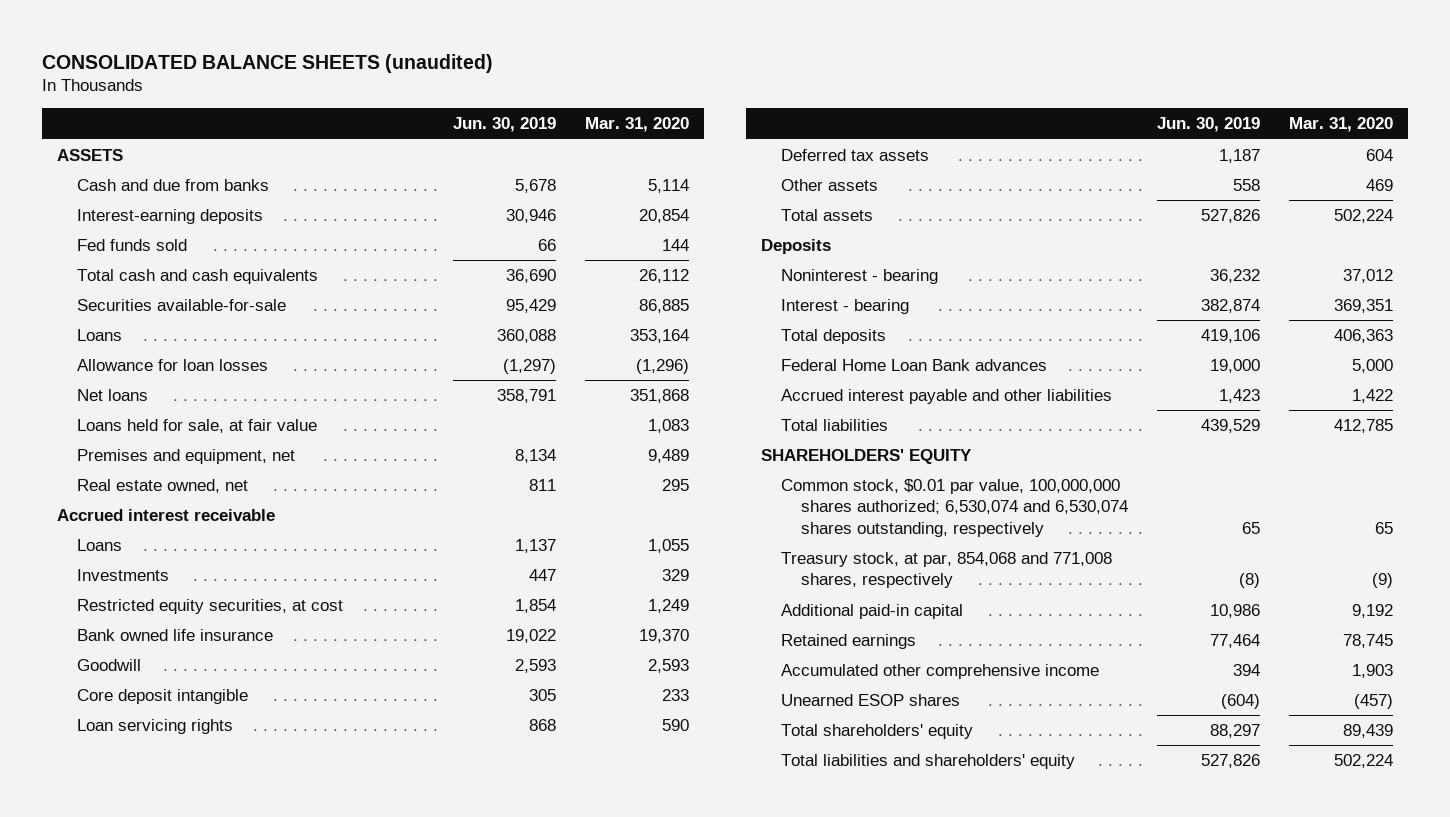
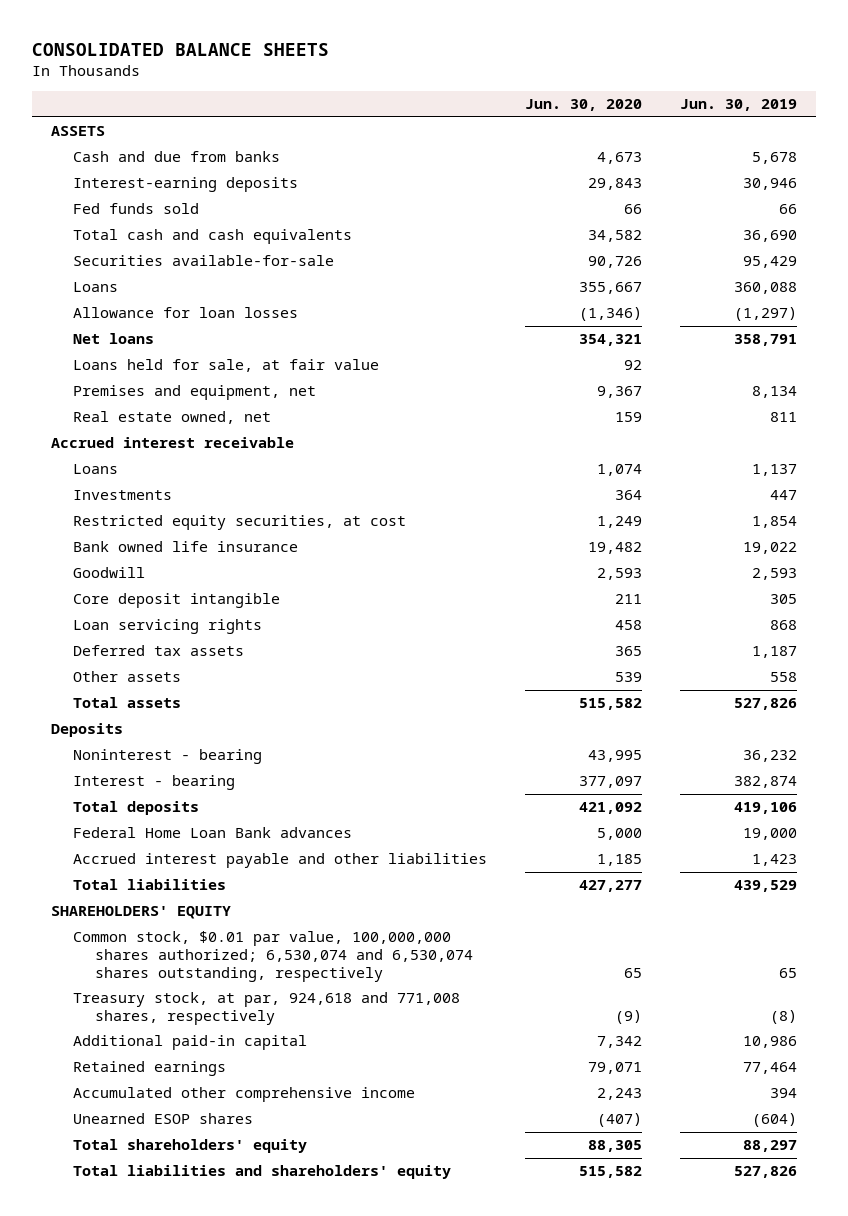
- CONSOLIDATED BALANCE SHEETS (unaudited)
+ CONSOLIDATED BALANCE SHEETS
- | Jun. 30, 2019 | Mar. 31, 2020
+ | Jun. 30, 2020 | Jun. 30, 2019
- Treasury stock, at par, 854,068 and 771,008 shares, respectively | (8) | (9)
+ Treasury stock, at par, 924,618 and 771,008 shares, respectively | (9) | (8)

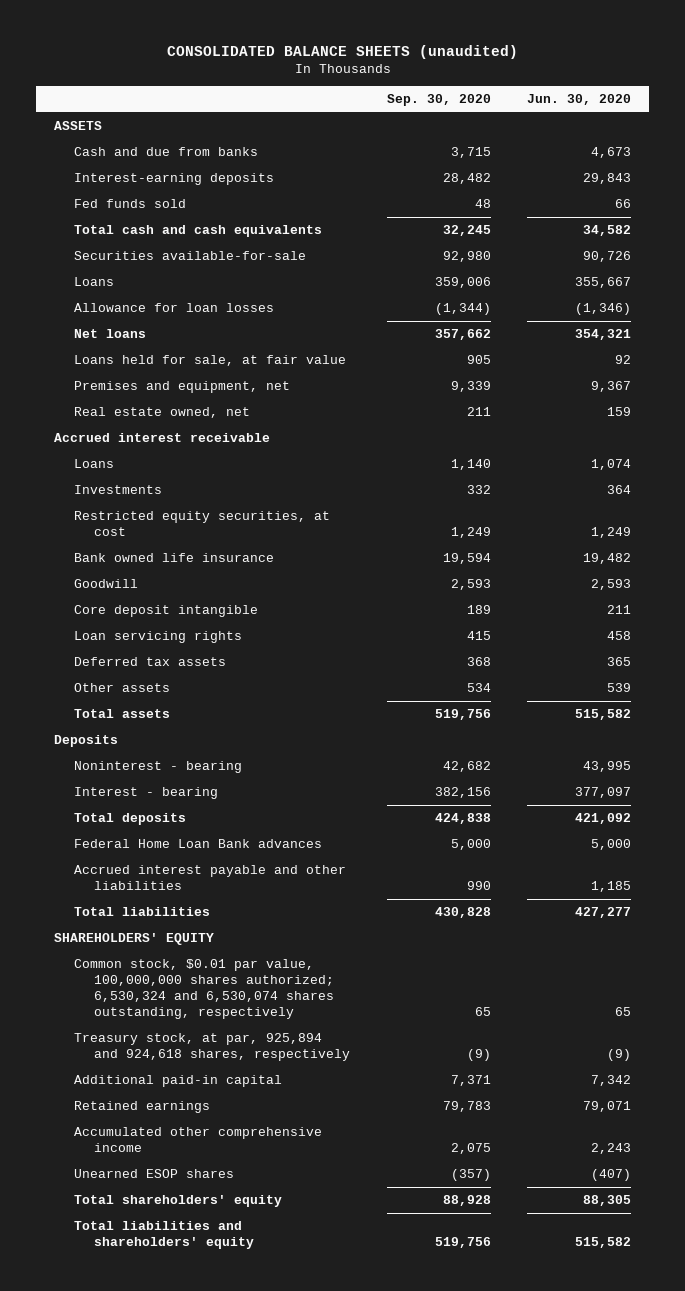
- CONSOLIDATED BALANCE SHEETS
+ CONSOLIDATED BALANCE SHEETS (unaudited)
- | Jun. 30, 2020 | Jun. 30, 2019
+ | Sep. 30, 2020 | Jun. 30, 2020
- Common stock, $0.01 par value, 100,000,000 shares authorized; 6,530,074 and 6,530,074 shares outstanding, respectively | 65 | 65
- Treasury stock, at par, 924,618 and 771,008 shares, respectively | (9) | (8)
+ Common stock, $0.01 par value, 100,000,000 shares authorized; 6,530,324 and 6,530,074 shares outstanding, respectively | 65 | 65
+ Treasury stock, at par, 925,894 and 924,618 shares, respectively | (9) | (9)

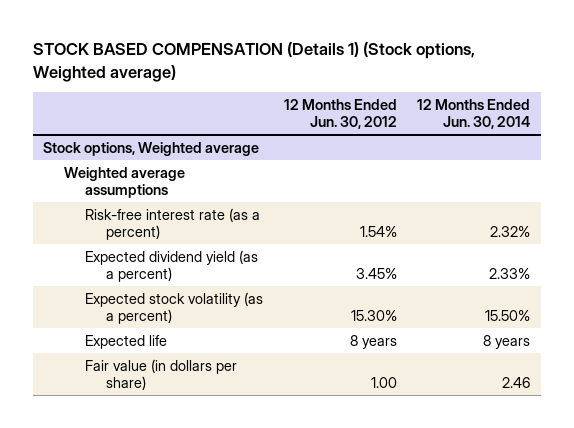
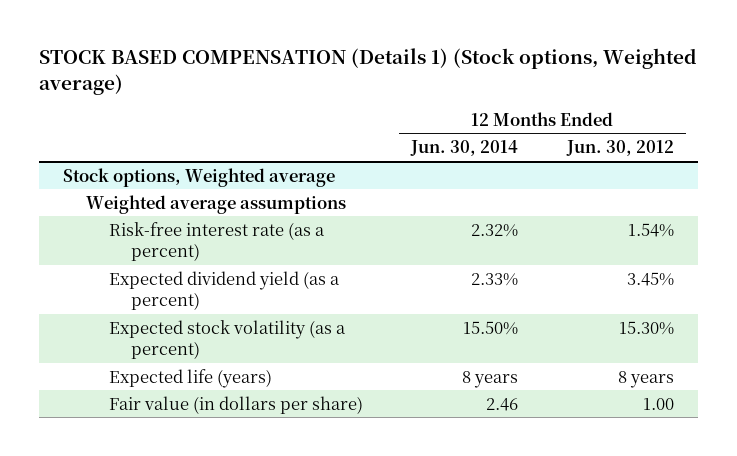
- | 12 Months Ended Jun. 30, 2012 | 12 Months Ended Jun. 30, 2014
+ | 12 Months Ended Jun. 30, 2014 | 12 Months Ended Jun. 30, 2012
@ Stock options, Weighted average
- Expected life | 8 years | 8 years
+ Expected life (years) | 8 years | 8 years

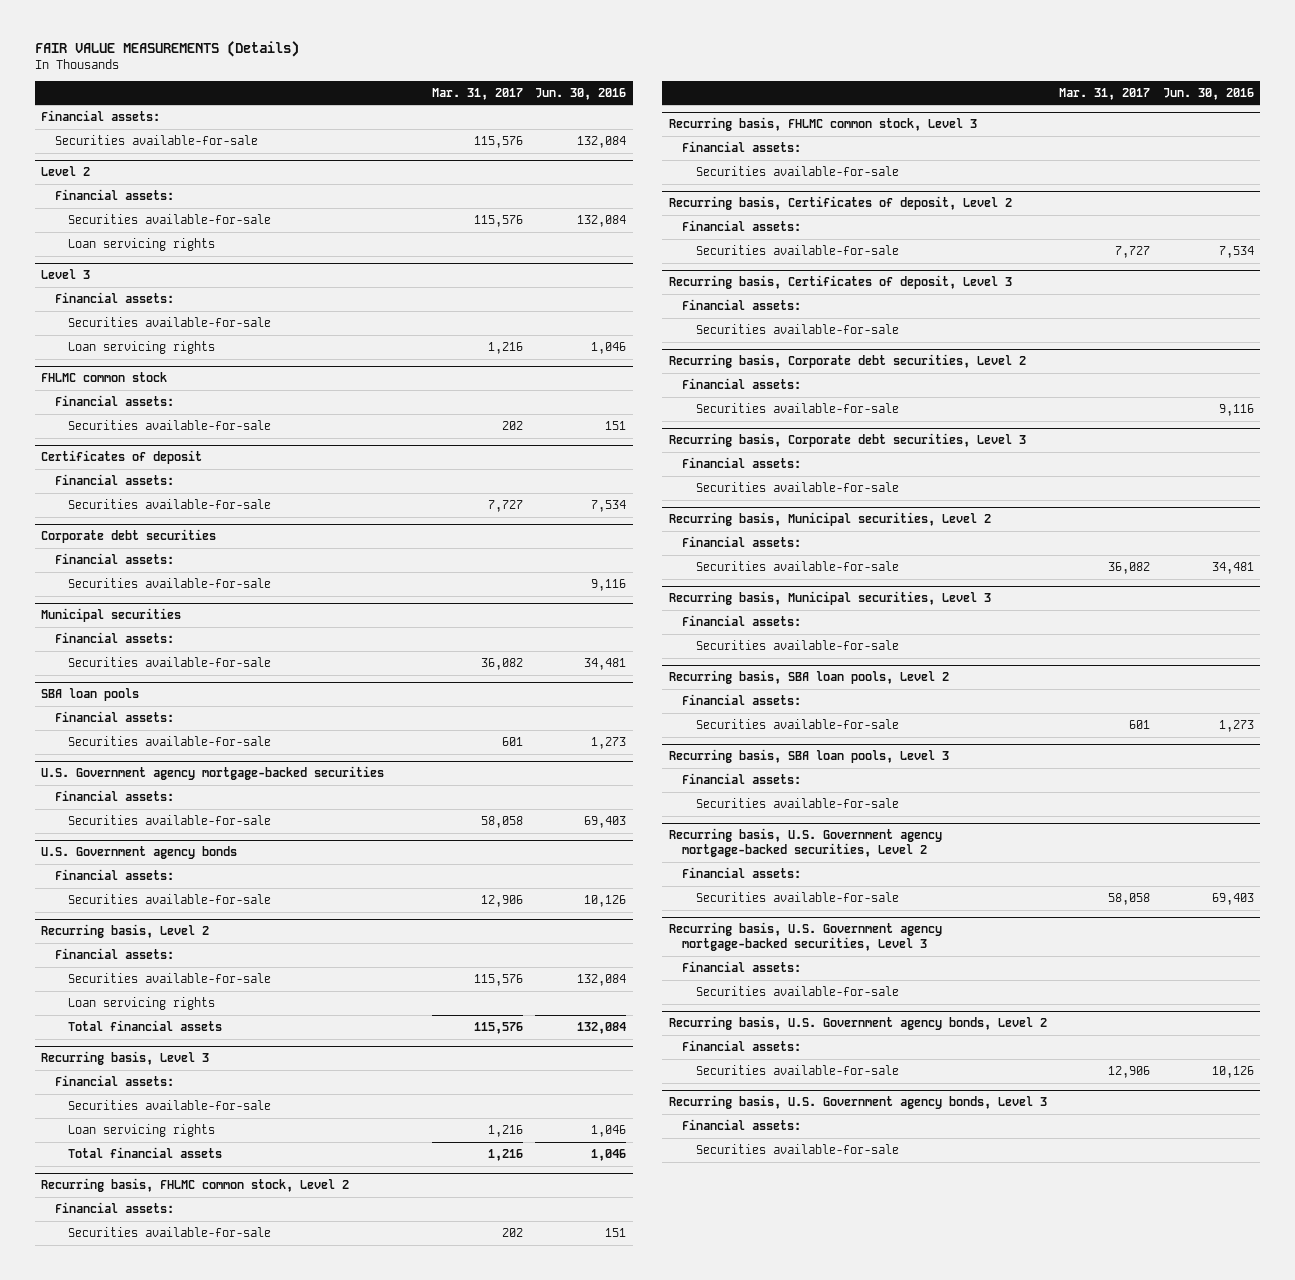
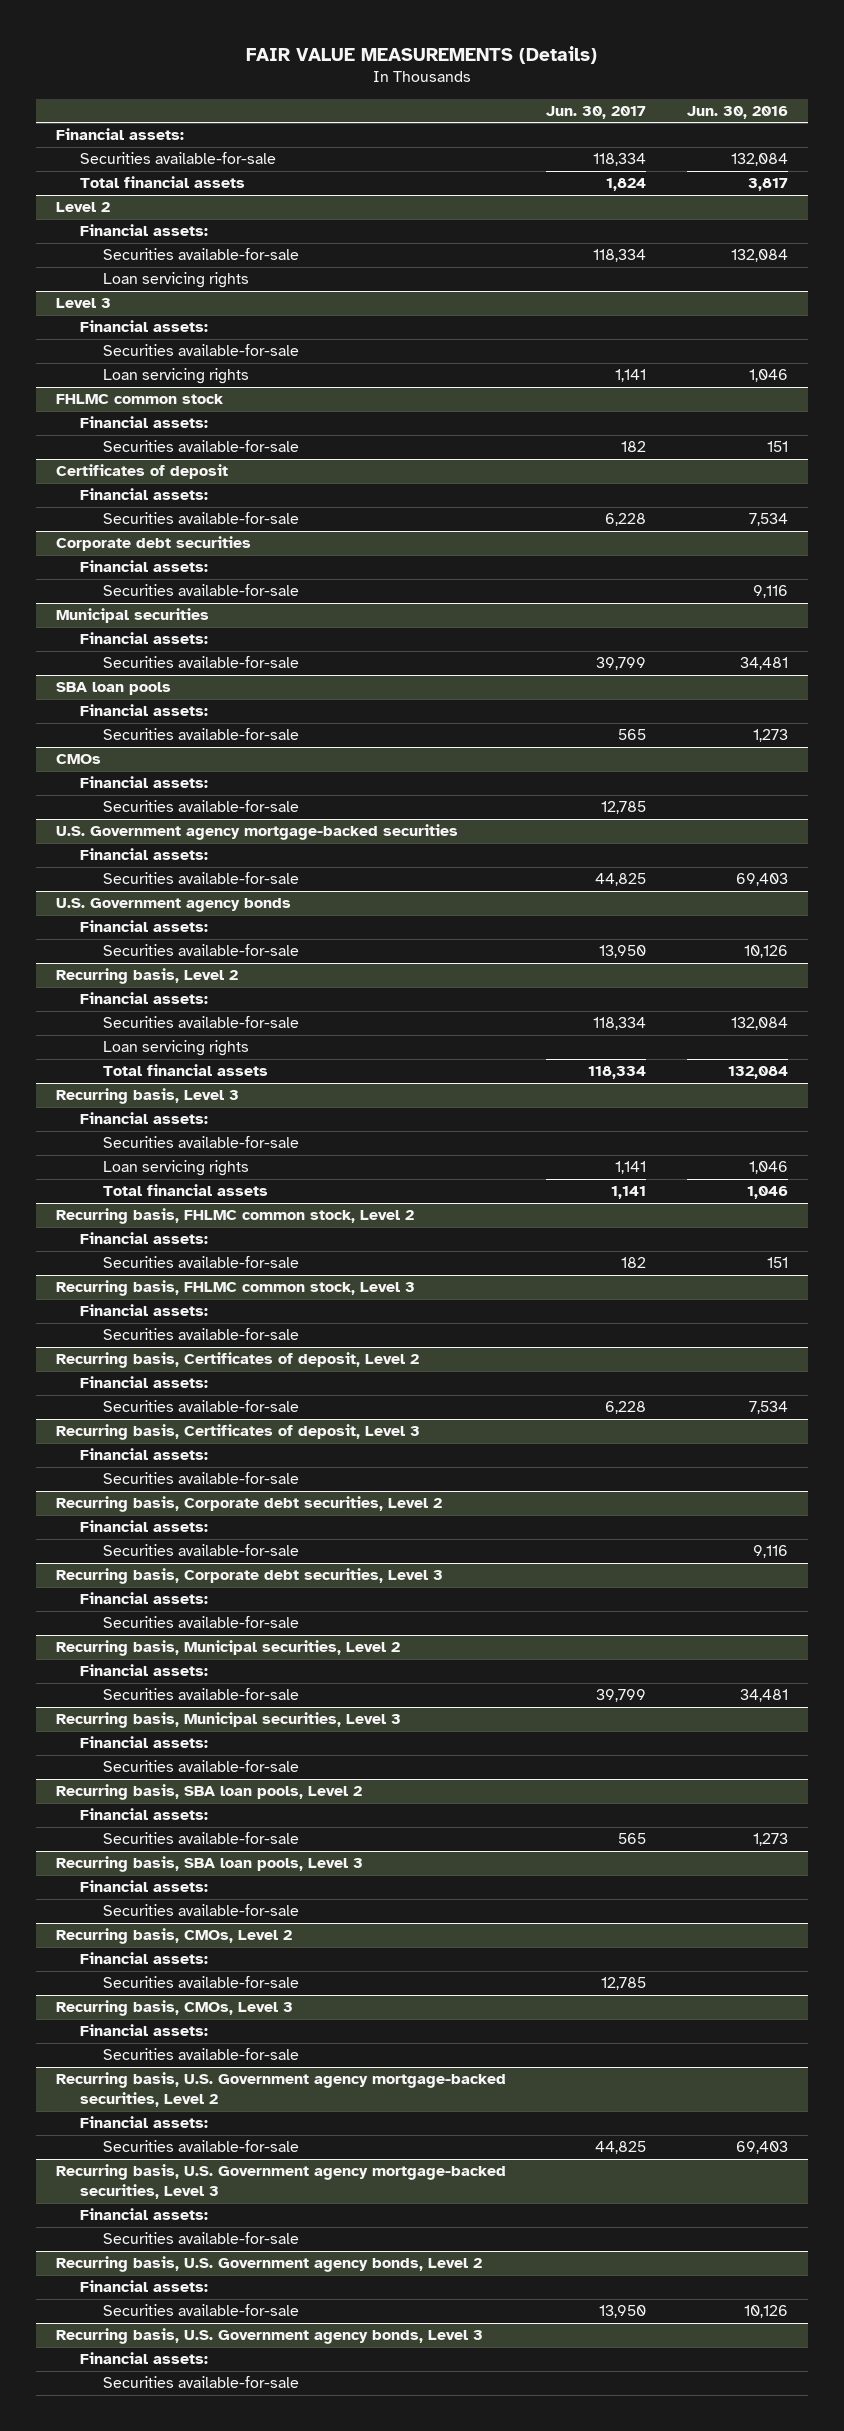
- | Mar. 31, 2017 | Jun. 30, 2016
+ | Jun. 30, 2017 | Jun. 30, 2016
+ Total financial assets | 1,824 | 3,817
+ CMOs
+ Financial assets:
+ Securities available-for-sale | 12,785 |
+ Recurring basis, CMOs, Level 2
+ Financial assets:
+ Securities available-for-sale | 12,785 |
+ Recurring basis, CMOs, Level 3
+ Financial assets:
+ Securities available-for-sale

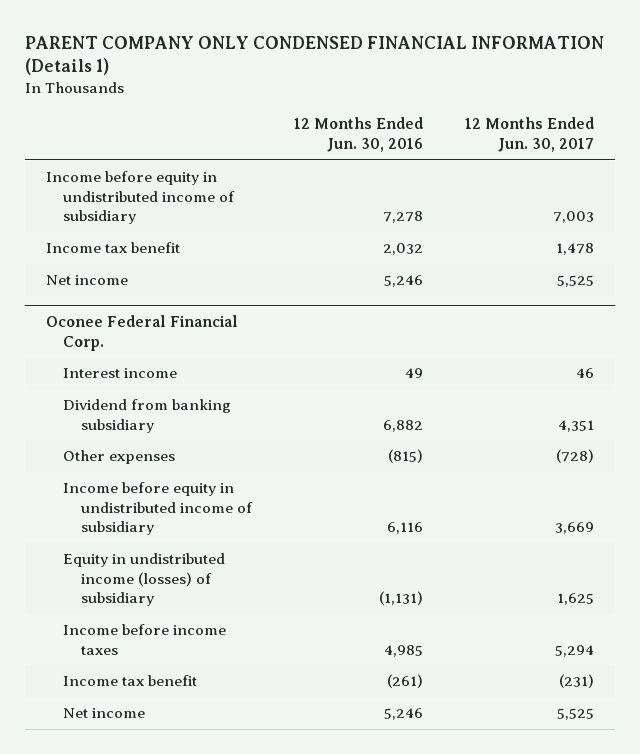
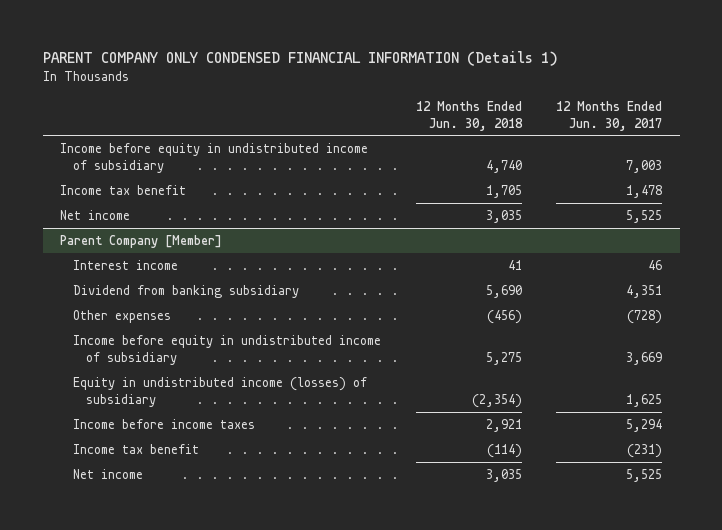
- | 12 Months Ended Jun. 30, 2016 | 12 Months Ended Jun. 30, 2017
+ | 12 Months Ended Jun. 30, 2018 | 12 Months Ended Jun. 30, 2017
- Oconee Federal Financial Corp.
+ Parent Company [Member]

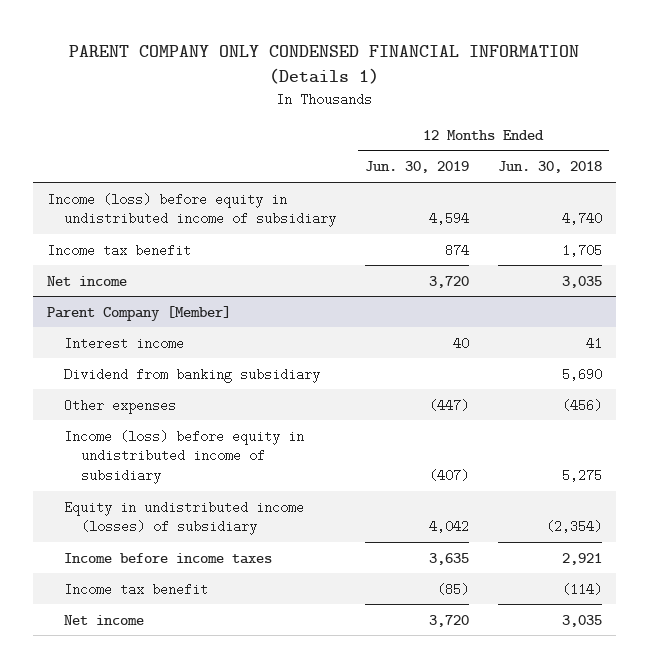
- | 12 Months Ended Jun. 30, 2018 | 12 Months Ended Jun. 30, 2017
+ | 12 Months Ended Jun. 30, 2019 | 12 Months Ended Jun. 30, 2018
- Income before equity in undistributed income of subsidiary | 4,740 | 7,003
+ Income (loss) before equity in undistributed income of subsidiary | 4,594 | 4,740
@ Parent Company [Member]
- Income before equity in undistributed income of subsidiary | 5,275 | 3,669
+ Income (loss) before equity in undistributed income of subsidiary | (407) | 5,275

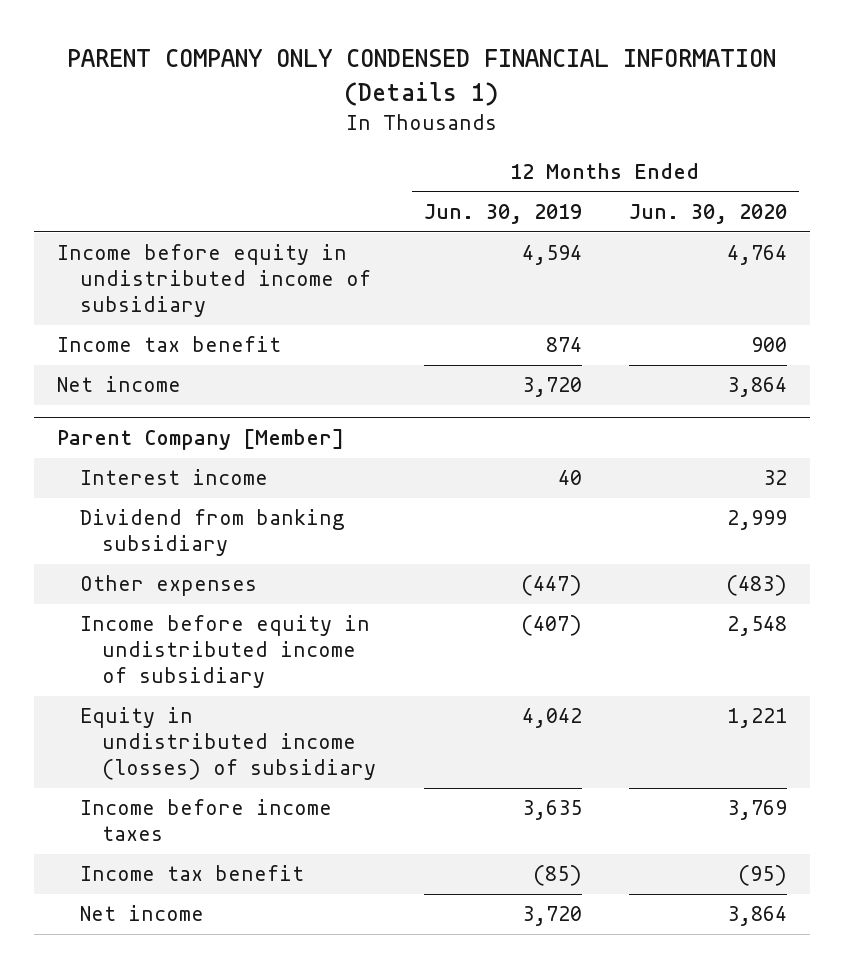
- | 12 Months Ended Jun. 30, 2019 | 12 Months Ended Jun. 30, 2018
+ | 12 Months Ended Jun. 30, 2019 | 12 Months Ended Jun. 30, 2020
- Income (loss) before equity in undistributed income of subsidiary | 4,594 | 4,740
+ Income before equity in undistributed income of subsidiary | 4,594 | 4,764
@ Parent Company [Member]
- Income (loss) before equity in undistributed income of subsidiary | (407) | 5,275
+ Income before equity in undistributed income of subsidiary | (407) | 2,548

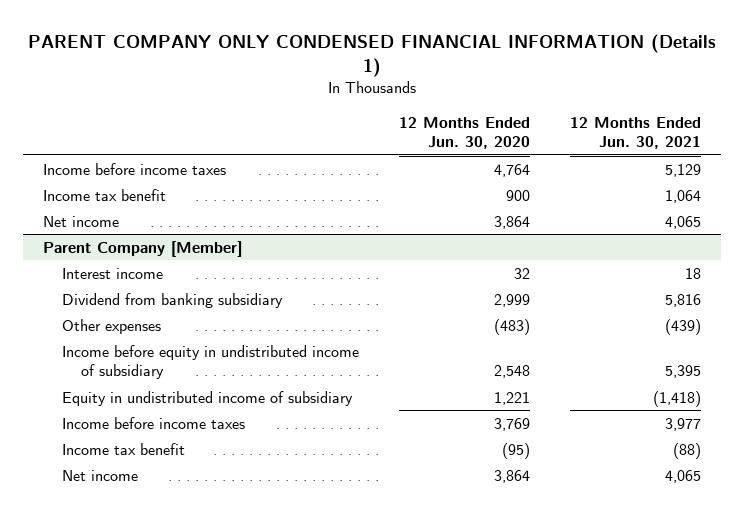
- | 12 Months Ended Jun. 30, 2019 | 12 Months Ended Jun. 30, 2020
+ | 12 Months Ended Jun. 30, 2020 | 12 Months Ended Jun. 30, 2021
- Income before equity in undistributed income of subsidiary | 4,594 | 4,764
+ Income before income taxes | 4,764 | 5,129
@ Parent Company [Member]
- Equity in undistributed income (losses) of subsidiary | 4,042 | 1,221
+ Equity in undistributed income of subsidiary | 1,221 | (1,418)

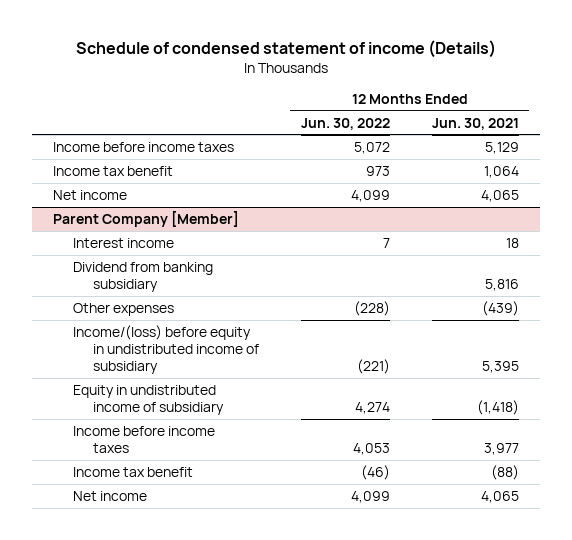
- PARENT COMPANY ONLY CONDENSED FINANCIAL INFORMATION (Details 1)
+ Schedule of condensed statement of income (Details)
- | 12 Months Ended Jun. 30, 2020 | 12 Months Ended Jun. 30, 2021
+ | 12 Months Ended Jun. 30, 2022 | 12 Months Ended Jun. 30, 2021
@ Parent Company [Member]
- Income before equity in undistributed income of subsidiary | 2,548 | 5,395
+ Income/(loss) before equity in undistributed income of subsidiary | (221) | 5,395

